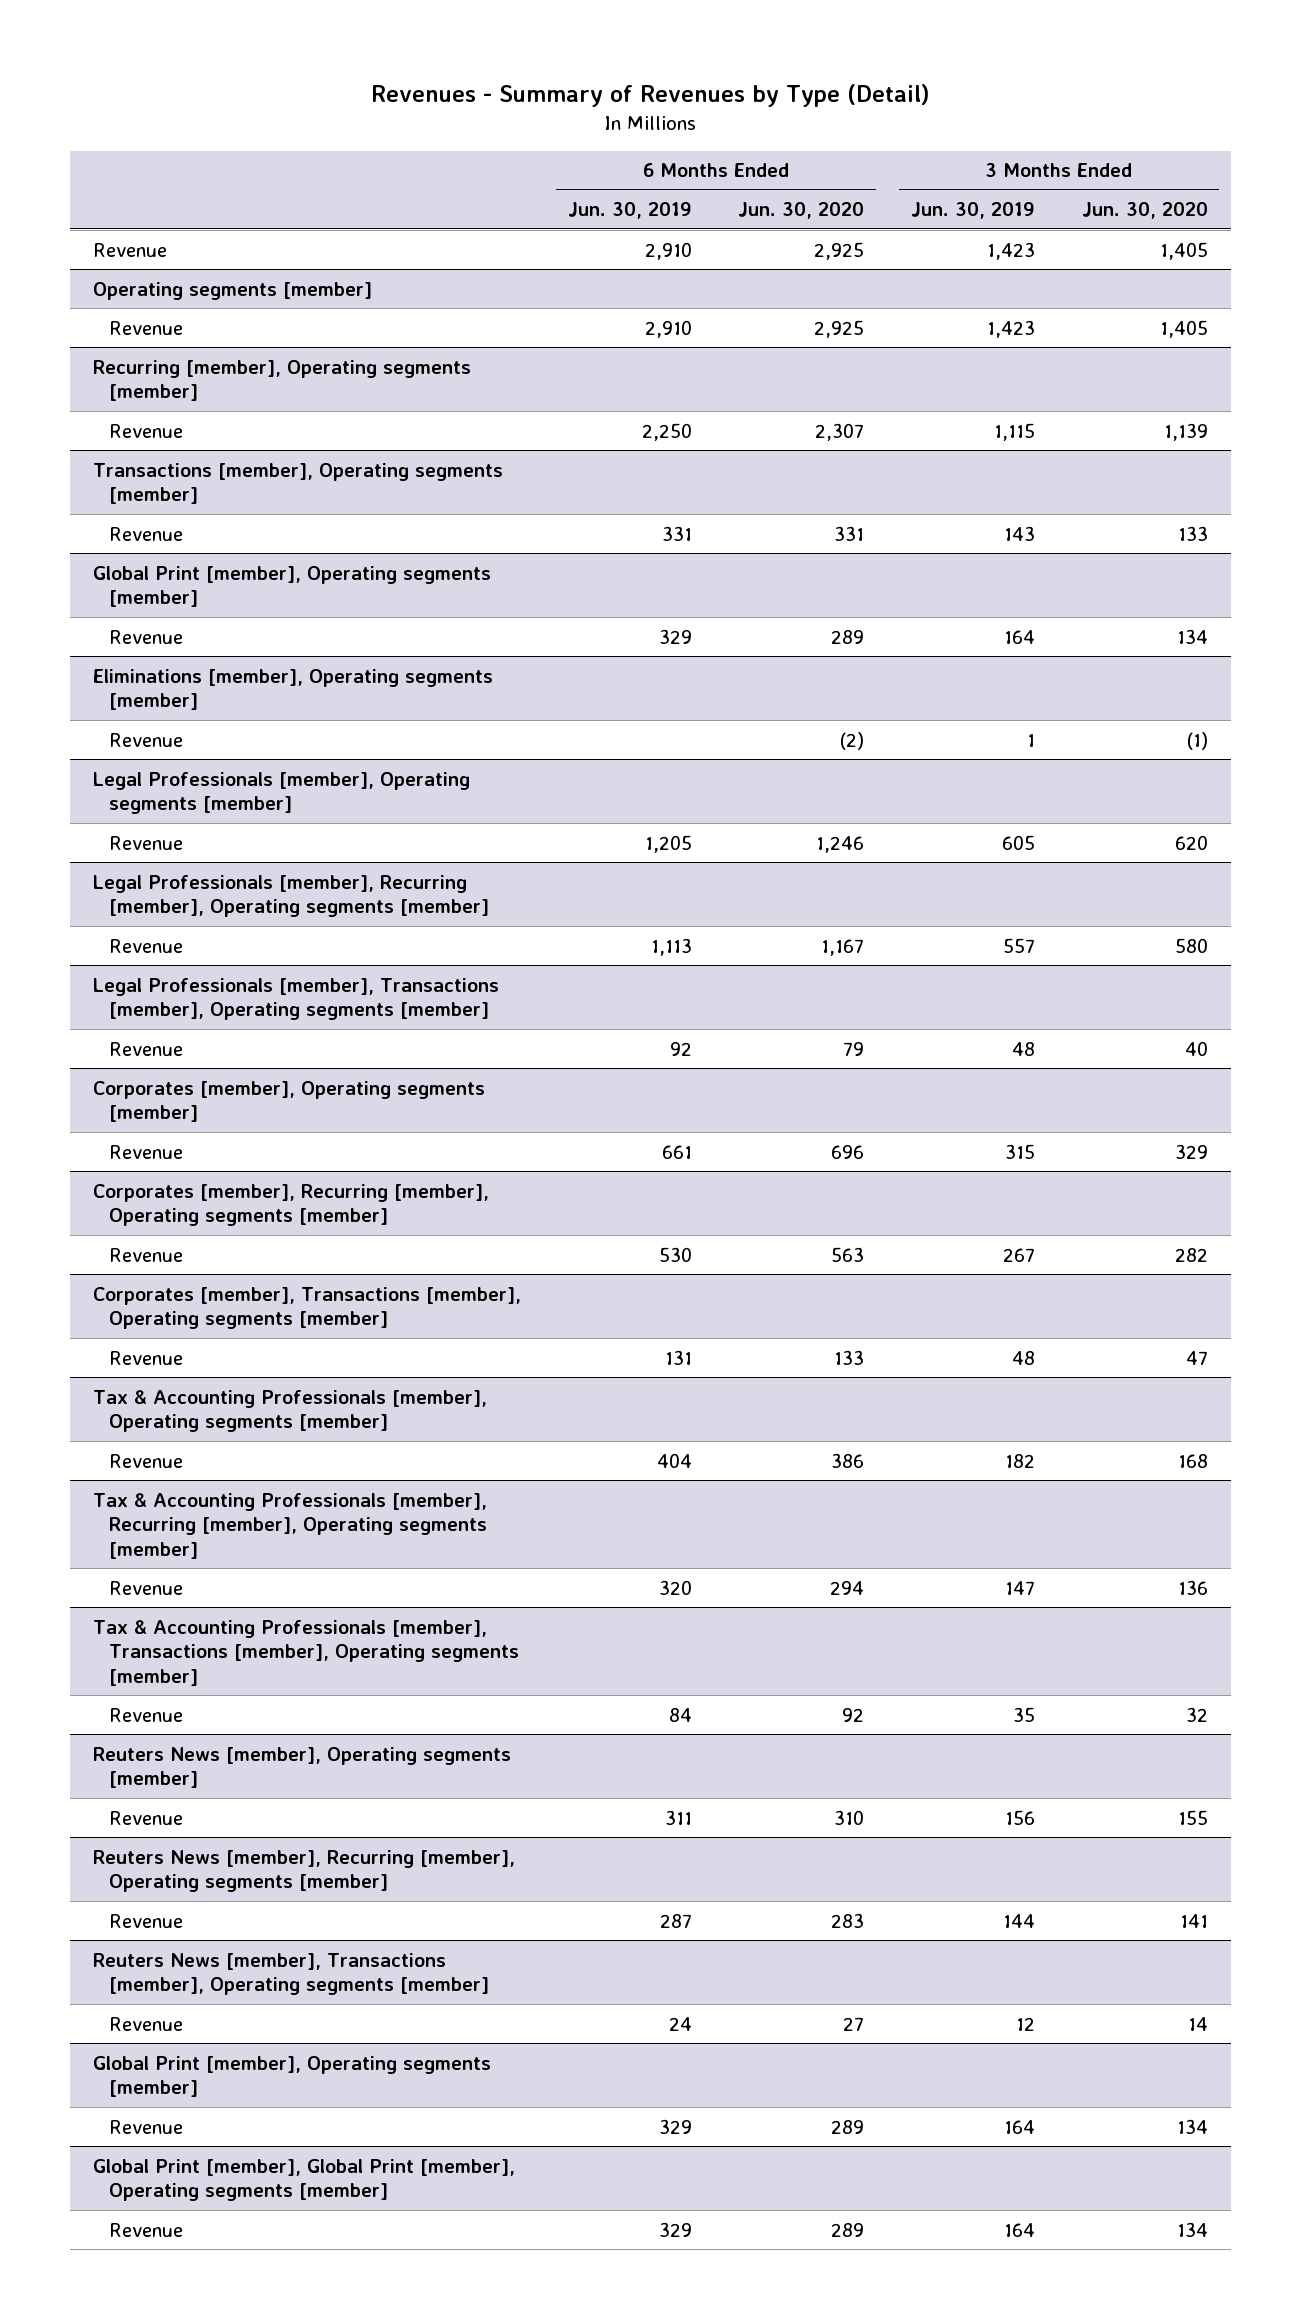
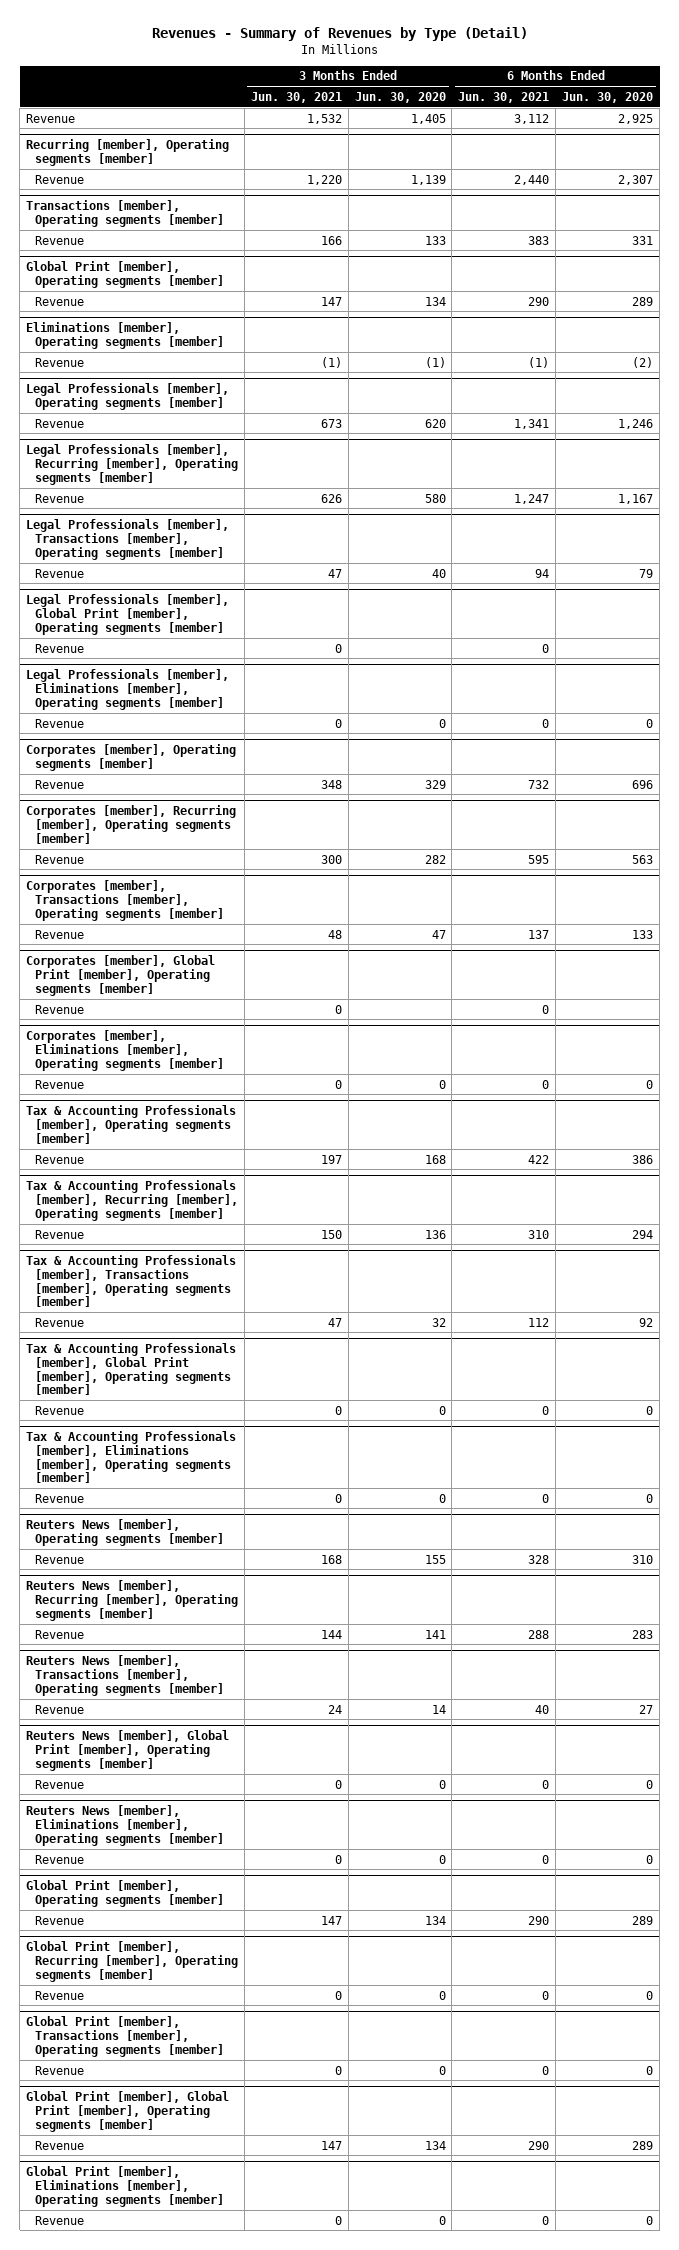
- | 6 Months Ended Jun. 30, 2019 | 6 Months Ended Jun. 30, 2020 | 3 Months Ended Jun. 30, 2019 | 3 Months Ended Jun. 30, 2020
+ | 3 Months Ended Jun. 30, 2021 | 3 Months Ended Jun. 30, 2020 | 6 Months Ended Jun. 30, 2021 | 6 Months Ended Jun. 30, 2020
- Operating segments [member]
- Revenue | 2,910 | 2,925 | 1,423 | 1,405
+ Legal Professionals [member], Global Print [member], Operating segments [member]
+ Revenue | 0 | | 0 |
+ Legal Professionals [member], Eliminations [member], Operating segments [member]
+ Revenue | 0 | 0 | 0 | 0
+ Corporates [member], Global Print [member], Operating segments [member]
+ Revenue | 0 | | 0 |
+ Corporates [member], Eliminations [member], Operating segments [member]
+ Revenue | 0 | 0 | 0 | 0
+ Tax & Accounting Professionals [member], Global Print [member], Operating segments [member]
+ Revenue | 0 | 0 | 0 | 0
+ Tax & Accounting Professionals [member], Eliminations [member], Operating segments [member]
+ Revenue | 0 | 0 | 0 | 0
+ Reuters News [member], Global Print [member], Operating segments [member]
+ Revenue | 0 | 0 | 0 | 0
+ Reuters News [member], Eliminations [member], Operating segments [member]
+ Revenue | 0 | 0 | 0 | 0
+ Global Print [member], Recurring [member], Operating segments [member]
+ Revenue | 0 | 0 | 0 | 0
+ Global Print [member], Transactions [member], Operating segments [member]
+ Revenue | 0 | 0 | 0 | 0
+ Global Print [member], Eliminations [member], Operating segments [member]
+ Revenue | 0 | 0 | 0 | 0

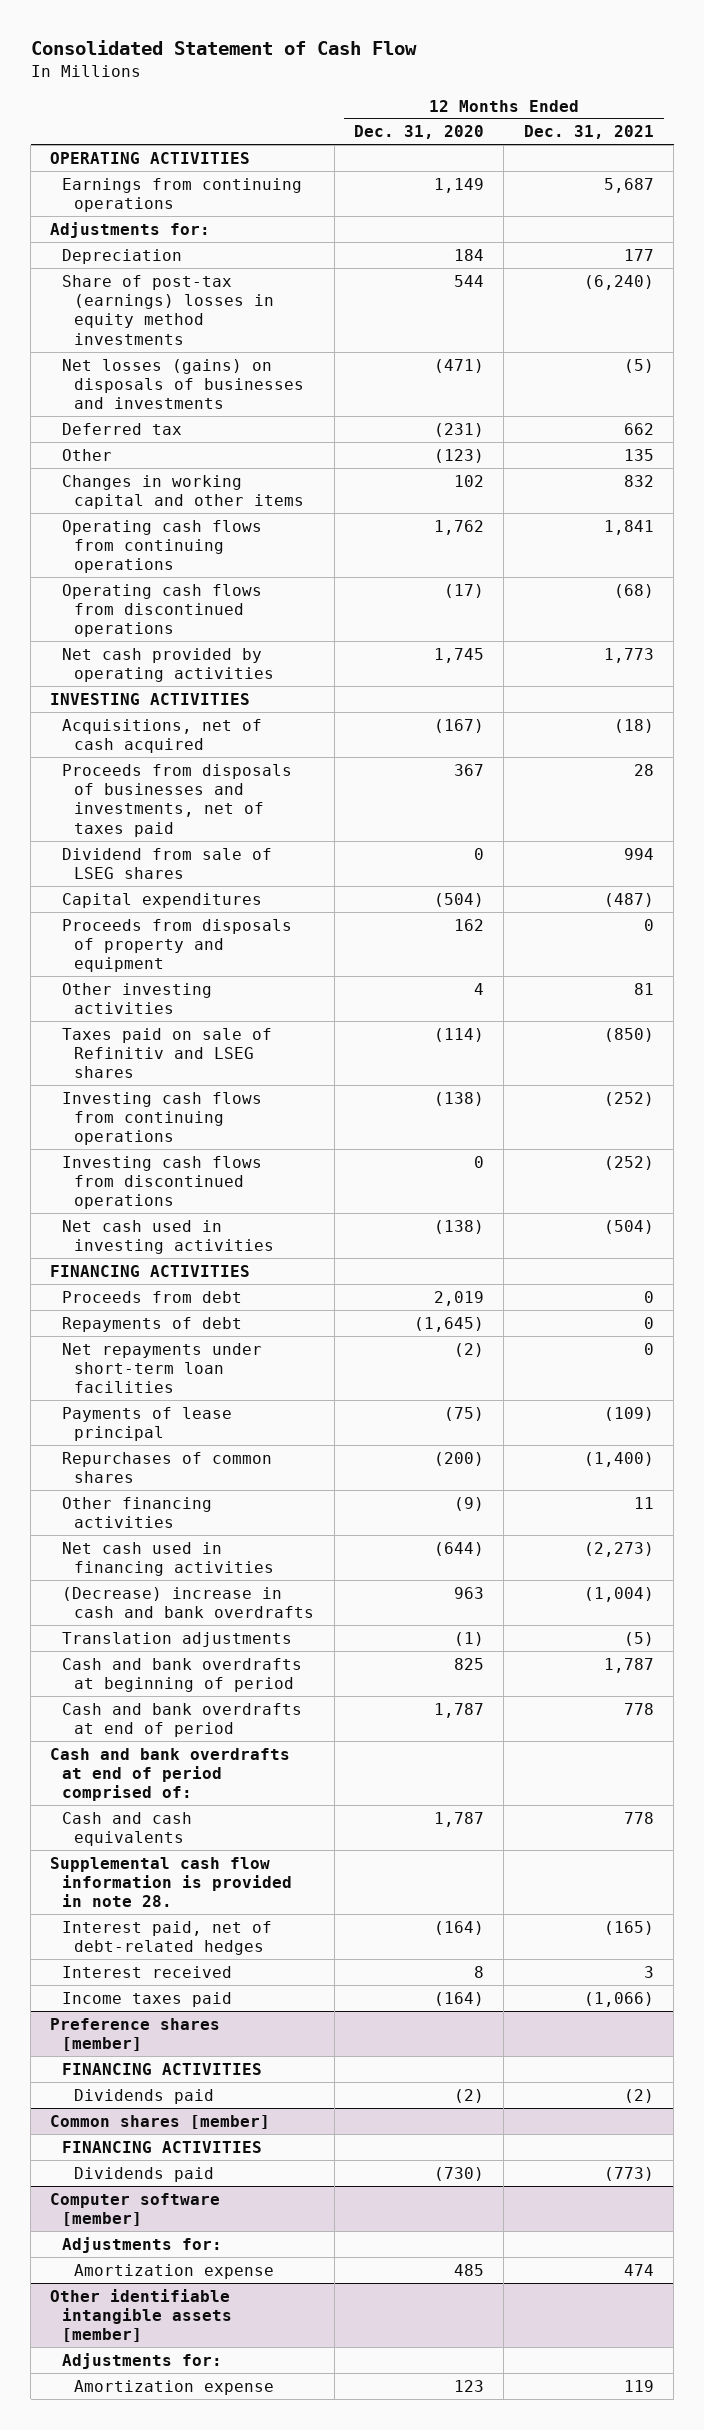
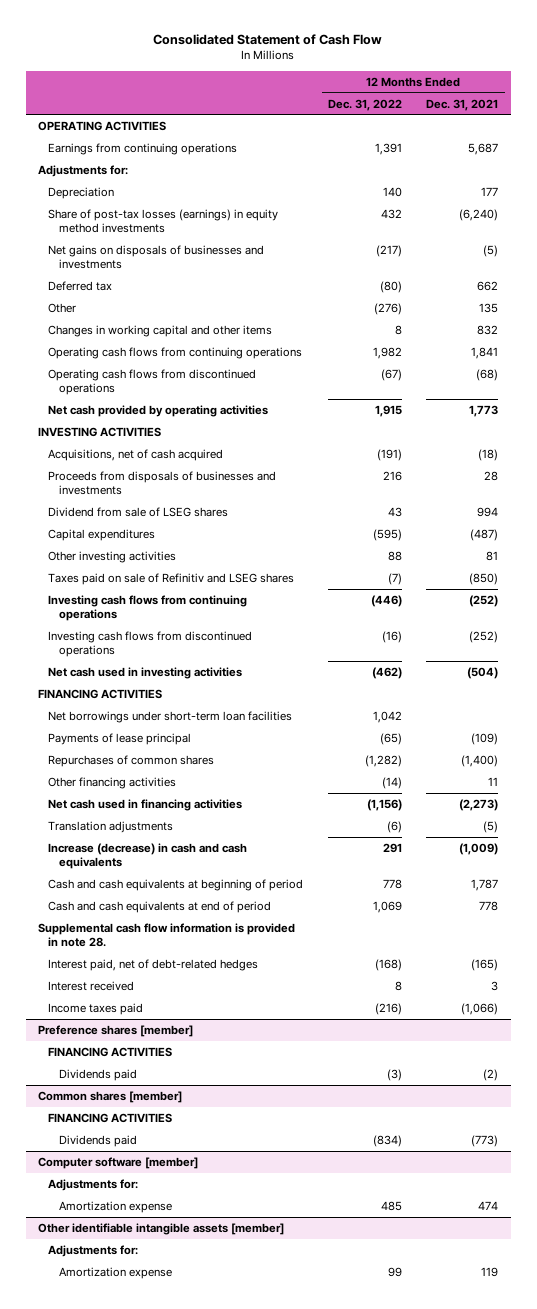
- | 12 Months Ended Dec. 31, 2020 | 12 Months Ended Dec. 31, 2021
+ | 12 Months Ended Dec. 31, 2022 | 12 Months Ended Dec. 31, 2021
- Share of post-tax (earnings) losses in equity method investments | 544 | (6,240)
- Net losses (gains) on disposals of businesses and investments | (471) | (5)
+ Share of post-tax losses (earnings) in equity method investments | 432 | (6,240)
+ Net gains on disposals of businesses and investments | (217) | (5)
- Proceeds from disposals of businesses and investments, net of taxes paid | 367 | 28
+ Proceeds from disposals of businesses and investments | 216 | 28
- Proceeds from disposals of property and equipment | 162 | 0
- Proceeds from debt | 2,019 | 0
- Repayments of debt | (1,645) | 0
- Net repayments under short-term loan facilities | (2) | 0
+ Net borrowings under short-term loan facilities | 1,042 |
- (Decrease) increase in cash and bank overdrafts | 963 | (1,004)
- Cash and bank overdrafts at beginning of period | 825 | 1,787
- Cash and bank overdrafts at end of period | 1,787 | 778
- Cash and bank overdrafts at end of period comprised of:
- Cash and cash equivalents | 1,787 | 778
+ Increase (decrease) in cash and cash equivalents | 291 | (1,009)
+ Cash and cash equivalents at beginning of period | 778 | 1,787
+ Cash and cash equivalents at end of period | 1,069 | 778

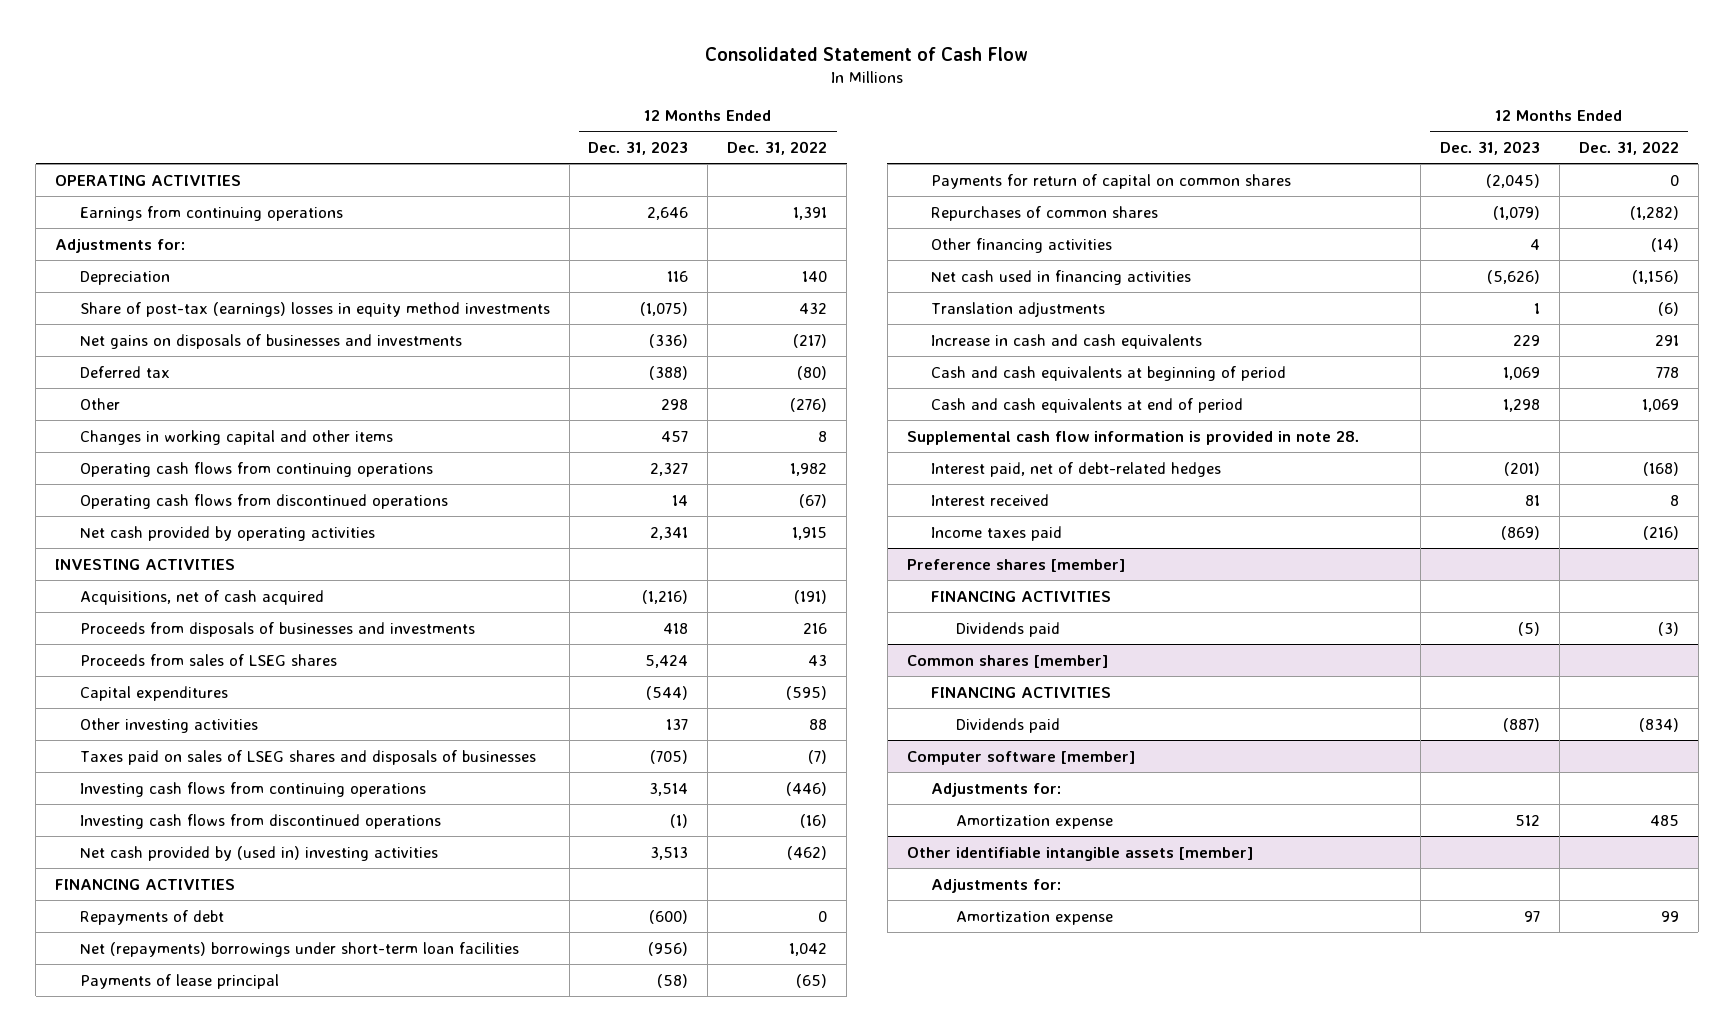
- | 12 Months Ended Dec. 31, 2022 | 12 Months Ended Dec. 31, 2021
+ | 12 Months Ended Dec. 31, 2023 | 12 Months Ended Dec. 31, 2022
- Share of post-tax losses (earnings) in equity method investments | 432 | (6,240)
+ Share of post-tax (earnings) losses in equity method investments | (1,075) | 432
- Dividend from sale of LSEG shares | 43 | 994
+ Proceeds from sales of LSEG shares | 5,424 | 43
- Taxes paid on sale of Refinitiv and LSEG shares | (7) | (850)
+ Taxes paid on sales of LSEG shares and disposals of businesses | (705) | (7)
- Net cash used in investing activities | (462) | (504)
+ Net cash provided by (used in) investing activities | 3,513 | (462)
- Net borrowings under short-term loan facilities | 1,042 |
+ Repayments of debt | (600) | 0
+ Net (repayments) borrowings under short-term loan facilities | (956) | 1,042
+ Payments for return of capital on common shares | (2,045) | 0
- Increase (decrease) in cash and cash equivalents | 291 | (1,009)
+ Increase in cash and cash equivalents | 229 | 291

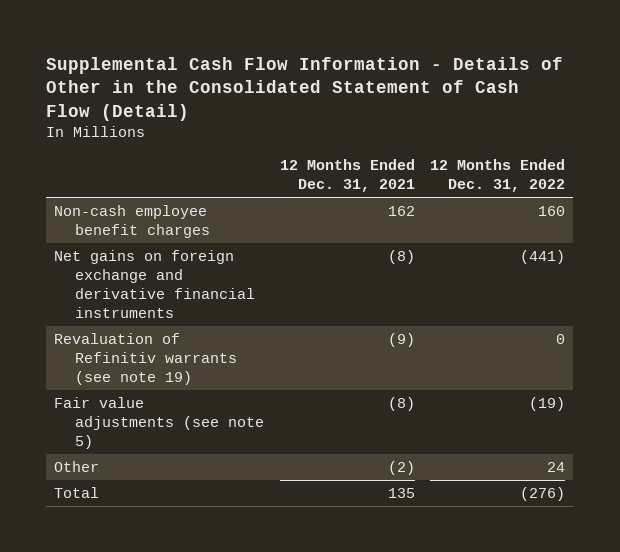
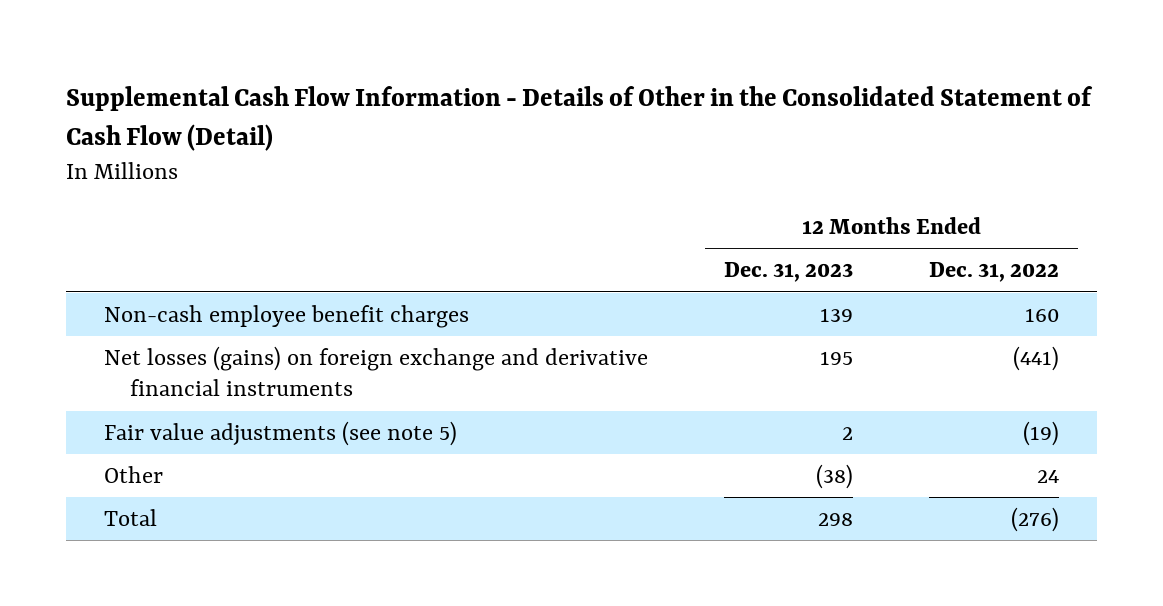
- | 12 Months Ended Dec. 31, 2021 | 12 Months Ended Dec. 31, 2022
+ | 12 Months Ended Dec. 31, 2023 | 12 Months Ended Dec. 31, 2022
- Net gains on foreign exchange and derivative financial instruments | (8) | (441)
- Revaluation of Refinitiv warrants (see note 19) | (9) | 0
+ Net losses (gains) on foreign exchange and derivative financial instruments | 195 | (441)

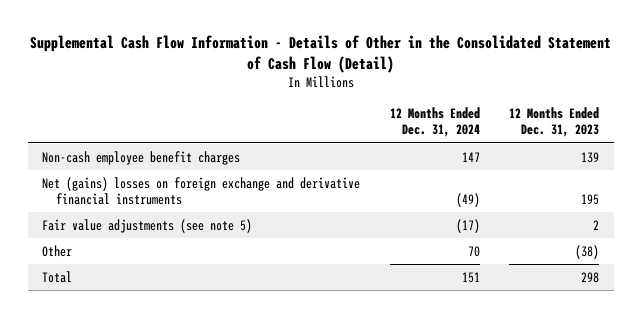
- | 12 Months Ended Dec. 31, 2023 | 12 Months Ended Dec. 31, 2022
+ | 12 Months Ended Dec. 31, 2024 | 12 Months Ended Dec. 31, 2023
- Net losses (gains) on foreign exchange and derivative financial instruments | 195 | (441)
+ Net (gains) losses on foreign exchange and derivative financial instruments | (49) | 195

